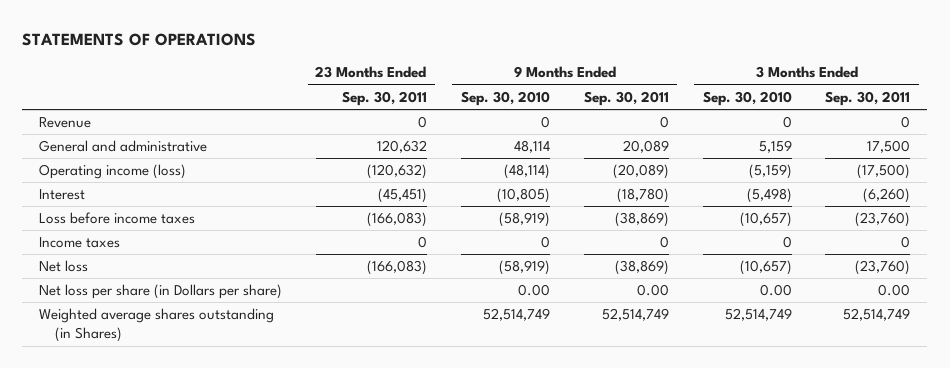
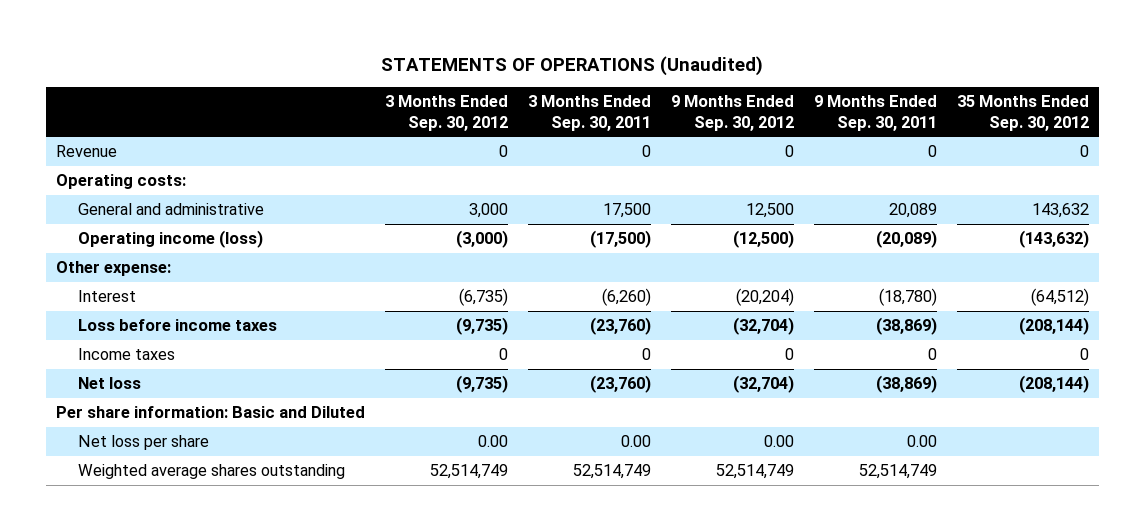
- STATEMENTS OF OPERATIONS
+ STATEMENTS OF OPERATIONS (Unaudited)
- | 23 Months Ended Sep. 30, 2011 | 9 Months Ended Sep. 30, 2010 | 9 Months Ended Sep. 30, 2011 | 3 Months Ended Sep. 30, 2010 | 3 Months Ended Sep. 30, 2011
+ | 3 Months Ended Sep. 30, 2012 | 3 Months Ended Sep. 30, 2011 | 9 Months Ended Sep. 30, 2012 | 9 Months Ended Sep. 30, 2011 | 35 Months Ended Sep. 30, 2012
+ Operating costs:
+ Other expense:
- Net loss per share (in Dollars per share) | | 0.00 | 0.00 | 0.00 | 0.00
- Weighted average shares outstanding (in Shares) | | 52,514,749 | 52,514,749 | 52,514,749 | 52,514,749
+ Per share information: Basic and Diluted
+ Net loss per share | 0.00 | 0.00 | 0.00 | 0.00 |
+ Weighted average shares outstanding | 52,514,749 | 52,514,749 | 52,514,749 | 52,514,749 |

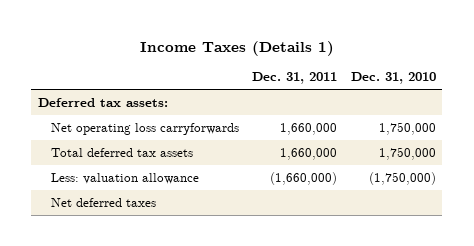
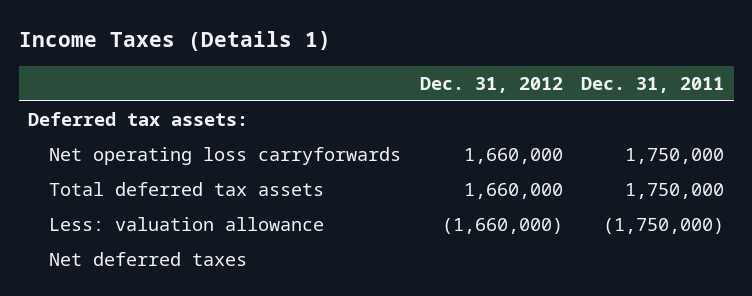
- | Dec. 31, 2011 | Dec. 31, 2010
+ | Dec. 31, 2012 | Dec. 31, 2011
- Net operating loss carryforwards | 1,660,000 | 1,750,000
- Total deferred tax assets | 1,660,000 | 1,750,000
- Less: valuation allowance | (1,660,000) | (1,750,000)
+ Net operating loss carryforwards | 1,660,000 | 1,750,000
+ Total deferred tax assets | 1,660,000 | 1,750,000
+ Less: valuation allowance | (1,660,000) | (1,750,000)

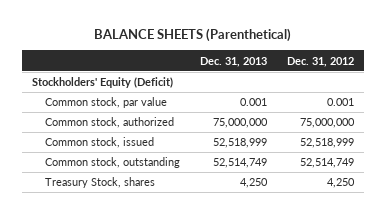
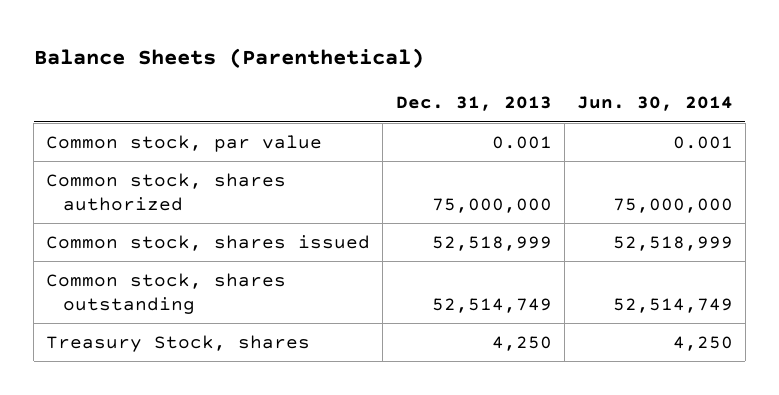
- BALANCE SHEETS (Parenthetical)
+ Balance Sheets (Parenthetical)
- | Dec. 31, 2013 | Dec. 31, 2012
+ | Dec. 31, 2013 | Jun. 30, 2014
- Stockholders' Equity (Deficit)
- Common stock, authorized | 75,000,000 | 75,000,000
- Common stock, issued | 52,518,999 | 52,518,999
- Common stock, outstanding | 52,514,749 | 52,514,749
+ Common stock, shares authorized | 75,000,000 | 75,000,000
+ Common stock, shares issued | 52,518,999 | 52,518,999
+ Common stock, shares outstanding | 52,514,749 | 52,514,749

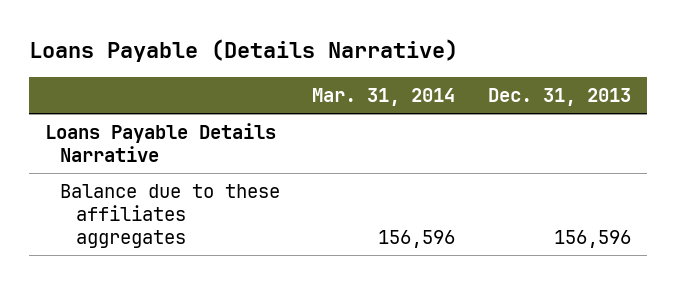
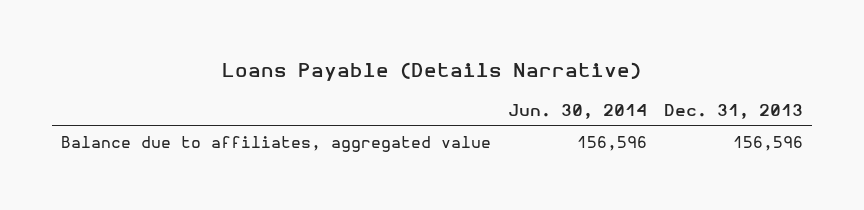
- | Mar. 31, 2014 | Dec. 31, 2013
+ | Jun. 30, 2014 | Dec. 31, 2013
- Loans Payable Details Narrative
- Balance due to these affiliates aggregates | 156,596 | 156,596
+ Balance due to affiliates, aggregated value | 156,596 | 156,596

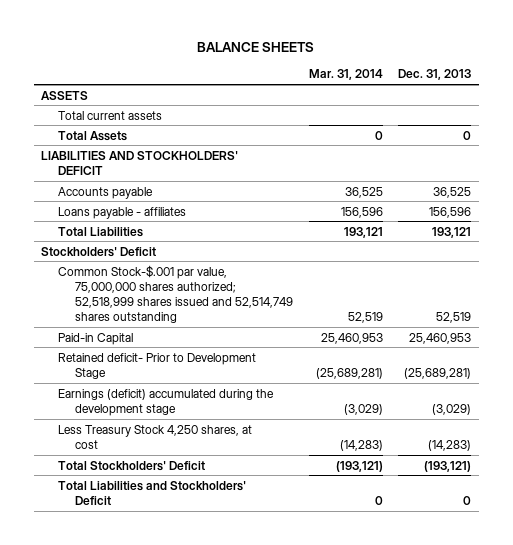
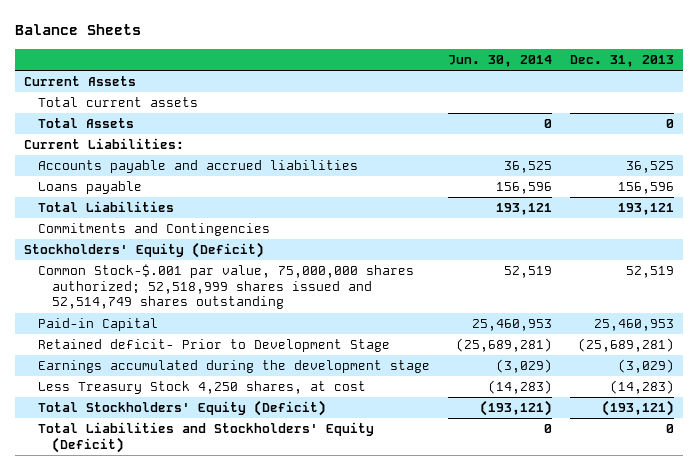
- BALANCE SHEETS
+ Balance Sheets
- | Mar. 31, 2014 | Dec. 31, 2013
+ | Jun. 30, 2014 | Dec. 31, 2013
- ASSETS
+ Current Assets
- LIABILITIES AND STOCKHOLDERS' DEFICIT
- Accounts payable | 36,525 | 36,525
- Loans payable - affiliates | 156,596 | 156,596
+ Current Liabilities:
+ Accounts payable and accrued liabilities | 36,525 | 36,525
+ Loans payable | 156,596 | 156,596
- Stockholders' Deficit
+ Commitments and Contingencies
+ Stockholders' Equity (Deficit)
- Earnings (deficit) accumulated during the development stage | (3,029) | (3,029)
+ Earnings accumulated during the development stage | (3,029) | (3,029)
- Total Stockholders' Deficit | (193,121) | (193,121)
- Total Liabilities and Stockholders' Deficit | 0 | 0
+ Total Stockholders' Equity (Deficit) | (193,121) | (193,121)
+ Total Liabilities and Stockholders' Equity (Deficit) | 0 | 0

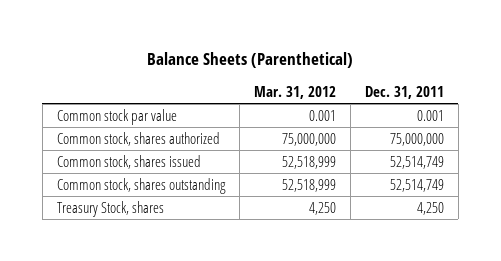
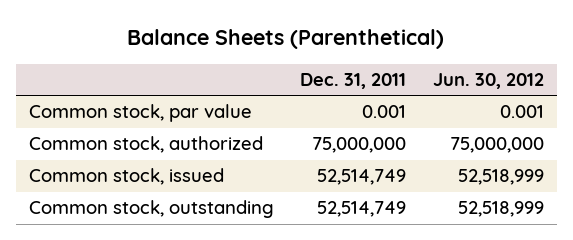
- | Mar. 31, 2012 | Dec. 31, 2011
+ | Dec. 31, 2011 | Jun. 30, 2012
- Common stock par value | 0.001 | 0.001
- Common stock, shares authorized | 75,000,000 | 75,000,000
- Common stock, shares issued | 52,518,999 | 52,514,749
- Common stock, shares outstanding | 52,518,999 | 52,514,749
- Treasury Stock, shares | 4,250 | 4,250
+ Common stock, par value | 0.001 | 0.001
+ Common stock, authorized | 75,000,000 | 75,000,000
+ Common stock, issued | 52,514,749 | 52,518,999
+ Common stock, outstanding | 52,514,749 | 52,518,999

